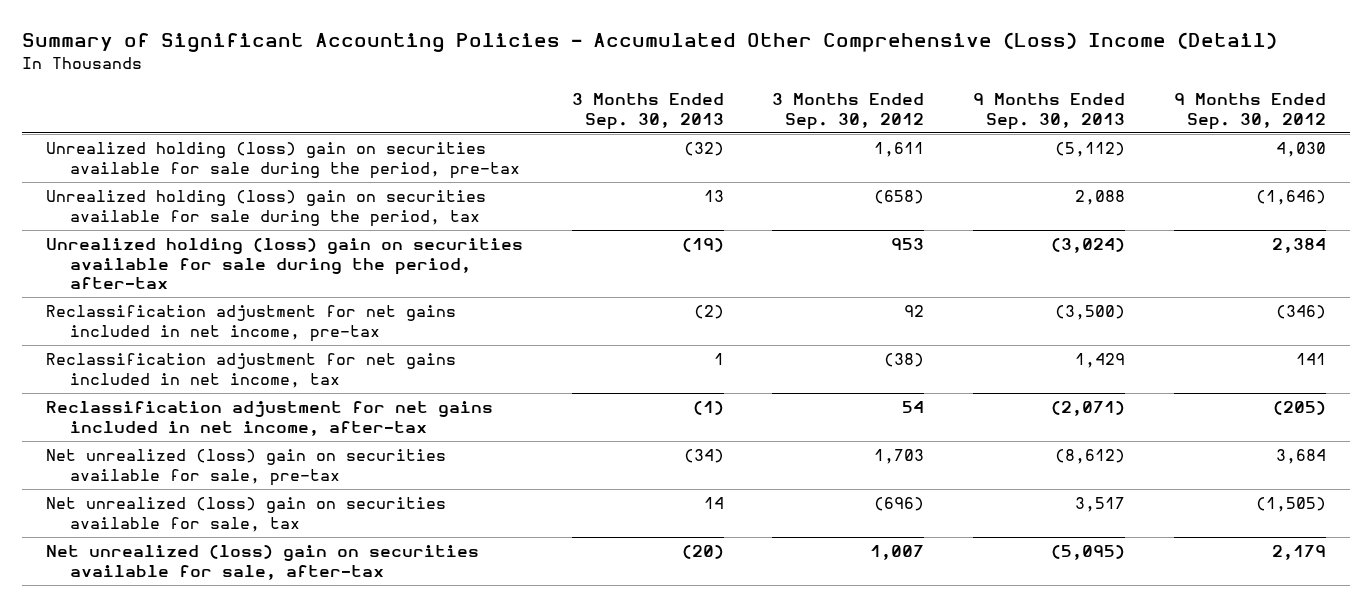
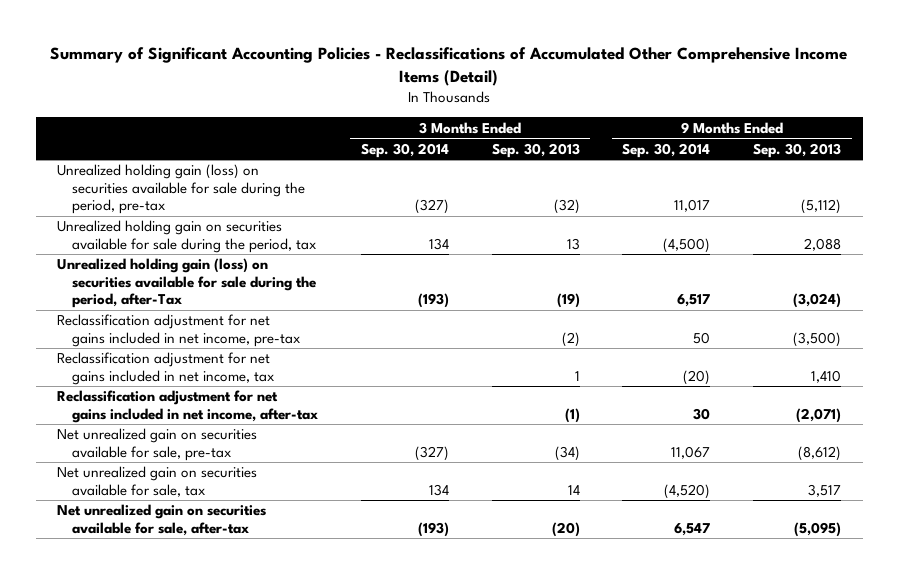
- Summary of Significant Accounting Policies - Accumulated Other Comprehensive (Loss) Income (Detail)
+ Summary of Significant Accounting Policies - Reclassifications of Accumulated Other Comprehensive Income Items (Detail)
- | 3 Months Ended Sep. 30, 2013 | 3 Months Ended Sep. 30, 2012 | 9 Months Ended Sep. 30, 2013 | 9 Months Ended Sep. 30, 2012
+ | 3 Months Ended Sep. 30, 2014 | 3 Months Ended Sep. 30, 2013 | 9 Months Ended Sep. 30, 2014 | 9 Months Ended Sep. 30, 2013
- Unrealized holding (loss) gain on securities available for sale during the period, pre-tax | (32) | 1,611 | (5,112) | 4,030
- Unrealized holding (loss) gain on securities available for sale during the period, tax | 13 | (658) | 2,088 | (1,646)
- Unrealized holding (loss) gain on securities available for sale during the period, after-tax | (19) | 953 | (3,024) | 2,384
+ Unrealized holding gain (loss) on securities available for sale during the period, pre-tax | (327) | (32) | 11,017 | (5,112)
+ Unrealized holding gain on securities available for sale during the period, tax | 134 | 13 | (4,500) | 2,088
+ Unrealized holding gain (loss) on securities available for sale during the period, after-Tax | (193) | (19) | 6,517 | (3,024)
- Reclassification adjustment for net gains included in net income, tax | 1 | (38) | 1,429 | 141
+ Reclassification adjustment for net gains included in net income, tax | | 1 | (20) | 1,410
- Net unrealized (loss) gain on securities available for sale, pre-tax | (34) | 1,703 | (8,612) | 3,684
- Net unrealized (loss) gain on securities available for sale, tax | 14 | (696) | 3,517 | (1,505)
- Net unrealized (loss) gain on securities available for sale, after-tax | (20) | 1,007 | (5,095) | 2,179
+ Net unrealized gain on securities available for sale, pre-tax | (327) | (34) | 11,067 | (8,612)
+ Net unrealized gain on securities available for sale, tax | 134 | 14 | (4,520) | 3,517
+ Net unrealized gain on securities available for sale, after-tax | (193) | (20) | 6,547 | (5,095)

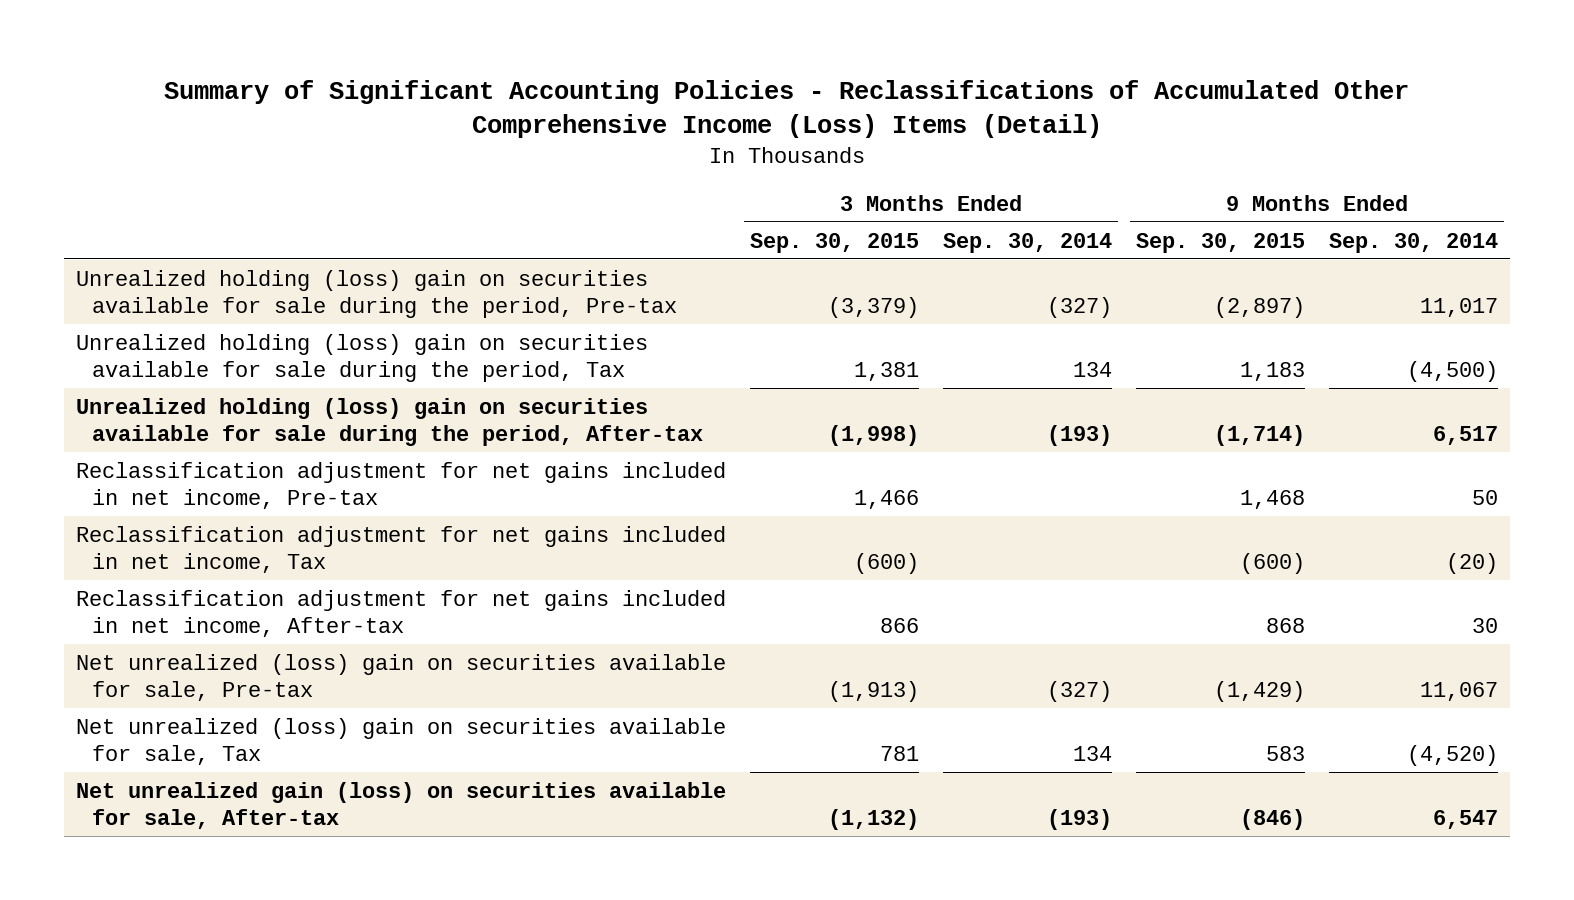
- Summary of Significant Accounting Policies - Reclassifications of Accumulated Other Comprehensive Income Items (Detail)
+ Summary of Significant Accounting Policies - Reclassifications of Accumulated Other Comprehensive Income (Loss) Items (Detail)
- | 3 Months Ended Sep. 30, 2014 | 3 Months Ended Sep. 30, 2013 | 9 Months Ended Sep. 30, 2014 | 9 Months Ended Sep. 30, 2013
+ | 3 Months Ended Sep. 30, 2015 | 3 Months Ended Sep. 30, 2014 | 9 Months Ended Sep. 30, 2015 | 9 Months Ended Sep. 30, 2014
- Unrealized holding gain (loss) on securities available for sale during the period, pre-tax | (327) | (32) | 11,017 | (5,112)
- Unrealized holding gain on securities available for sale during the period, tax | 134 | 13 | (4,500) | 2,088
- Unrealized holding gain (loss) on securities available for sale during the period, after-Tax | (193) | (19) | 6,517 | (3,024)
- Reclassification adjustment for net gains included in net income, pre-tax | | (2) | 50 | (3,500)
- Reclassification adjustment for net gains included in net income, tax | | 1 | (20) | 1,410
- Reclassification adjustment for net gains included in net income, after-tax | | (1) | 30 | (2,071)
- Net unrealized gain on securities available for sale, pre-tax | (327) | (34) | 11,067 | (8,612)
- Net unrealized gain on securities available for sale, tax | 134 | 14 | (4,520) | 3,517
- Net unrealized gain on securities available for sale, after-tax | (193) | (20) | 6,547 | (5,095)
+ Unrealized holding (loss) gain on securities available for sale during the period, Pre-tax | (3,379) | (327) | (2,897) | 11,017
+ Unrealized holding (loss) gain on securities available for sale during the period, Tax | 1,381 | 134 | 1,183 | (4,500)
+ Unrealized holding (loss) gain on securities available for sale during the period, After-tax | (1,998) | (193) | (1,714) | 6,517
+ Reclassification adjustment for net gains included in net income, Pre-tax | 1,466 | | 1,468 | 50
+ Reclassification adjustment for net gains included in net income, Tax | (600) | | (600) | (20)
+ Reclassification adjustment for net gains included in net income, After-tax | 866 | | 868 | 30
+ Net unrealized (loss) gain on securities available for sale, Pre-tax | (1,913) | (327) | (1,429) | 11,067
+ Net unrealized (loss) gain on securities available for sale, Tax | 781 | 134 | 583 | (4,520)
+ Net unrealized gain (loss) on securities available for sale, After-tax | (1,132) | (193) | (846) | 6,547

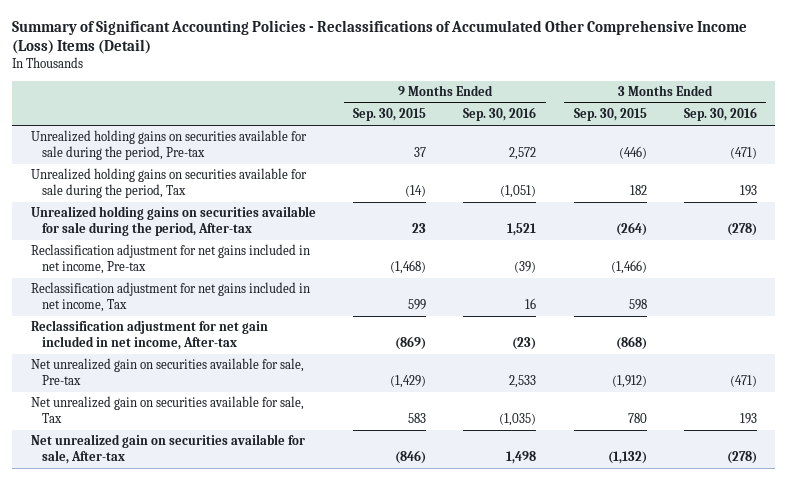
- | 3 Months Ended Sep. 30, 2015 | 3 Months Ended Sep. 30, 2014 | 9 Months Ended Sep. 30, 2015 | 9 Months Ended Sep. 30, 2014
+ | 9 Months Ended Sep. 30, 2015 | 9 Months Ended Sep. 30, 2016 | 3 Months Ended Sep. 30, 2015 | 3 Months Ended Sep. 30, 2016
- Unrealized holding (loss) gain on securities available for sale during the period, Pre-tax | (3,379) | (327) | (2,897) | 11,017
- Unrealized holding (loss) gain on securities available for sale during the period, Tax | 1,381 | 134 | 1,183 | (4,500)
- Unrealized holding (loss) gain on securities available for sale during the period, After-tax | (1,998) | (193) | (1,714) | 6,517
- Reclassification adjustment for net gains included in net income, Pre-tax | 1,466 | | 1,468 | 50
- Reclassification adjustment for net gains included in net income, Tax | (600) | | (600) | (20)
- Reclassification adjustment for net gains included in net income, After-tax | 866 | | 868 | 30
- Net unrealized (loss) gain on securities available for sale, Pre-tax | (1,913) | (327) | (1,429) | 11,067
- Net unrealized (loss) gain on securities available for sale, Tax | 781 | 134 | 583 | (4,520)
- Net unrealized gain (loss) on securities available for sale, After-tax | (1,132) | (193) | (846) | 6,547
+ Unrealized holding gains on securities available for sale during the period, Pre-tax | 37 | 2,572 | (446) | (471)
+ Unrealized holding gains on securities available for sale during the period, Tax | (14) | (1,051) | 182 | 193
+ Unrealized holding gains on securities available for sale during the period, After-tax | 23 | 1,521 | (264) | (278)
+ Reclassification adjustment for net gains included in net income, Pre-tax | (1,468) | (39) | (1,466) |
+ Reclassification adjustment for net gains included in net income, Tax | 599 | 16 | 598 |
+ Reclassification adjustment for net gain included in net income, After-tax | (869) | (23) | (868) |
+ Net unrealized gain on securities available for sale, Pre-tax | (1,429) | 2,533 | (1,912) | (471)
+ Net unrealized gain on securities available for sale, Tax | 583 | (1,035) | 780 | 193
+ Net unrealized gain on securities available for sale, After-tax | (846) | 1,498 | (1,132) | (278)

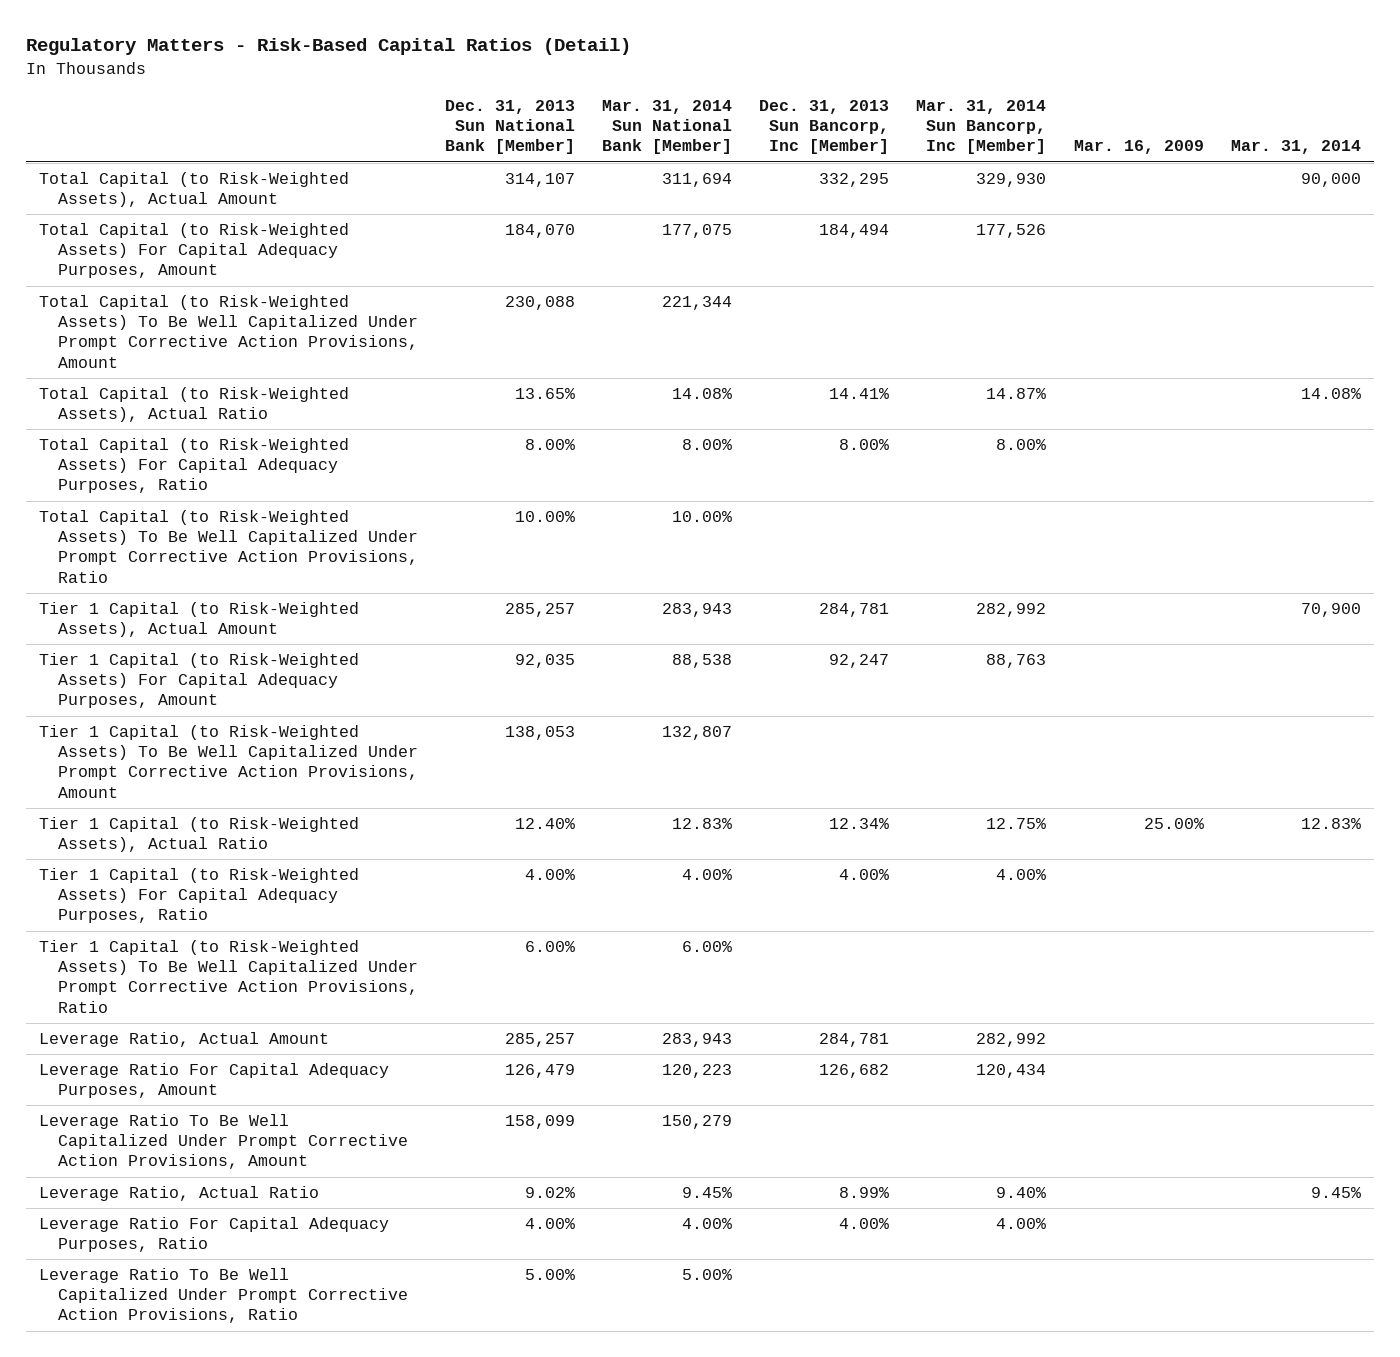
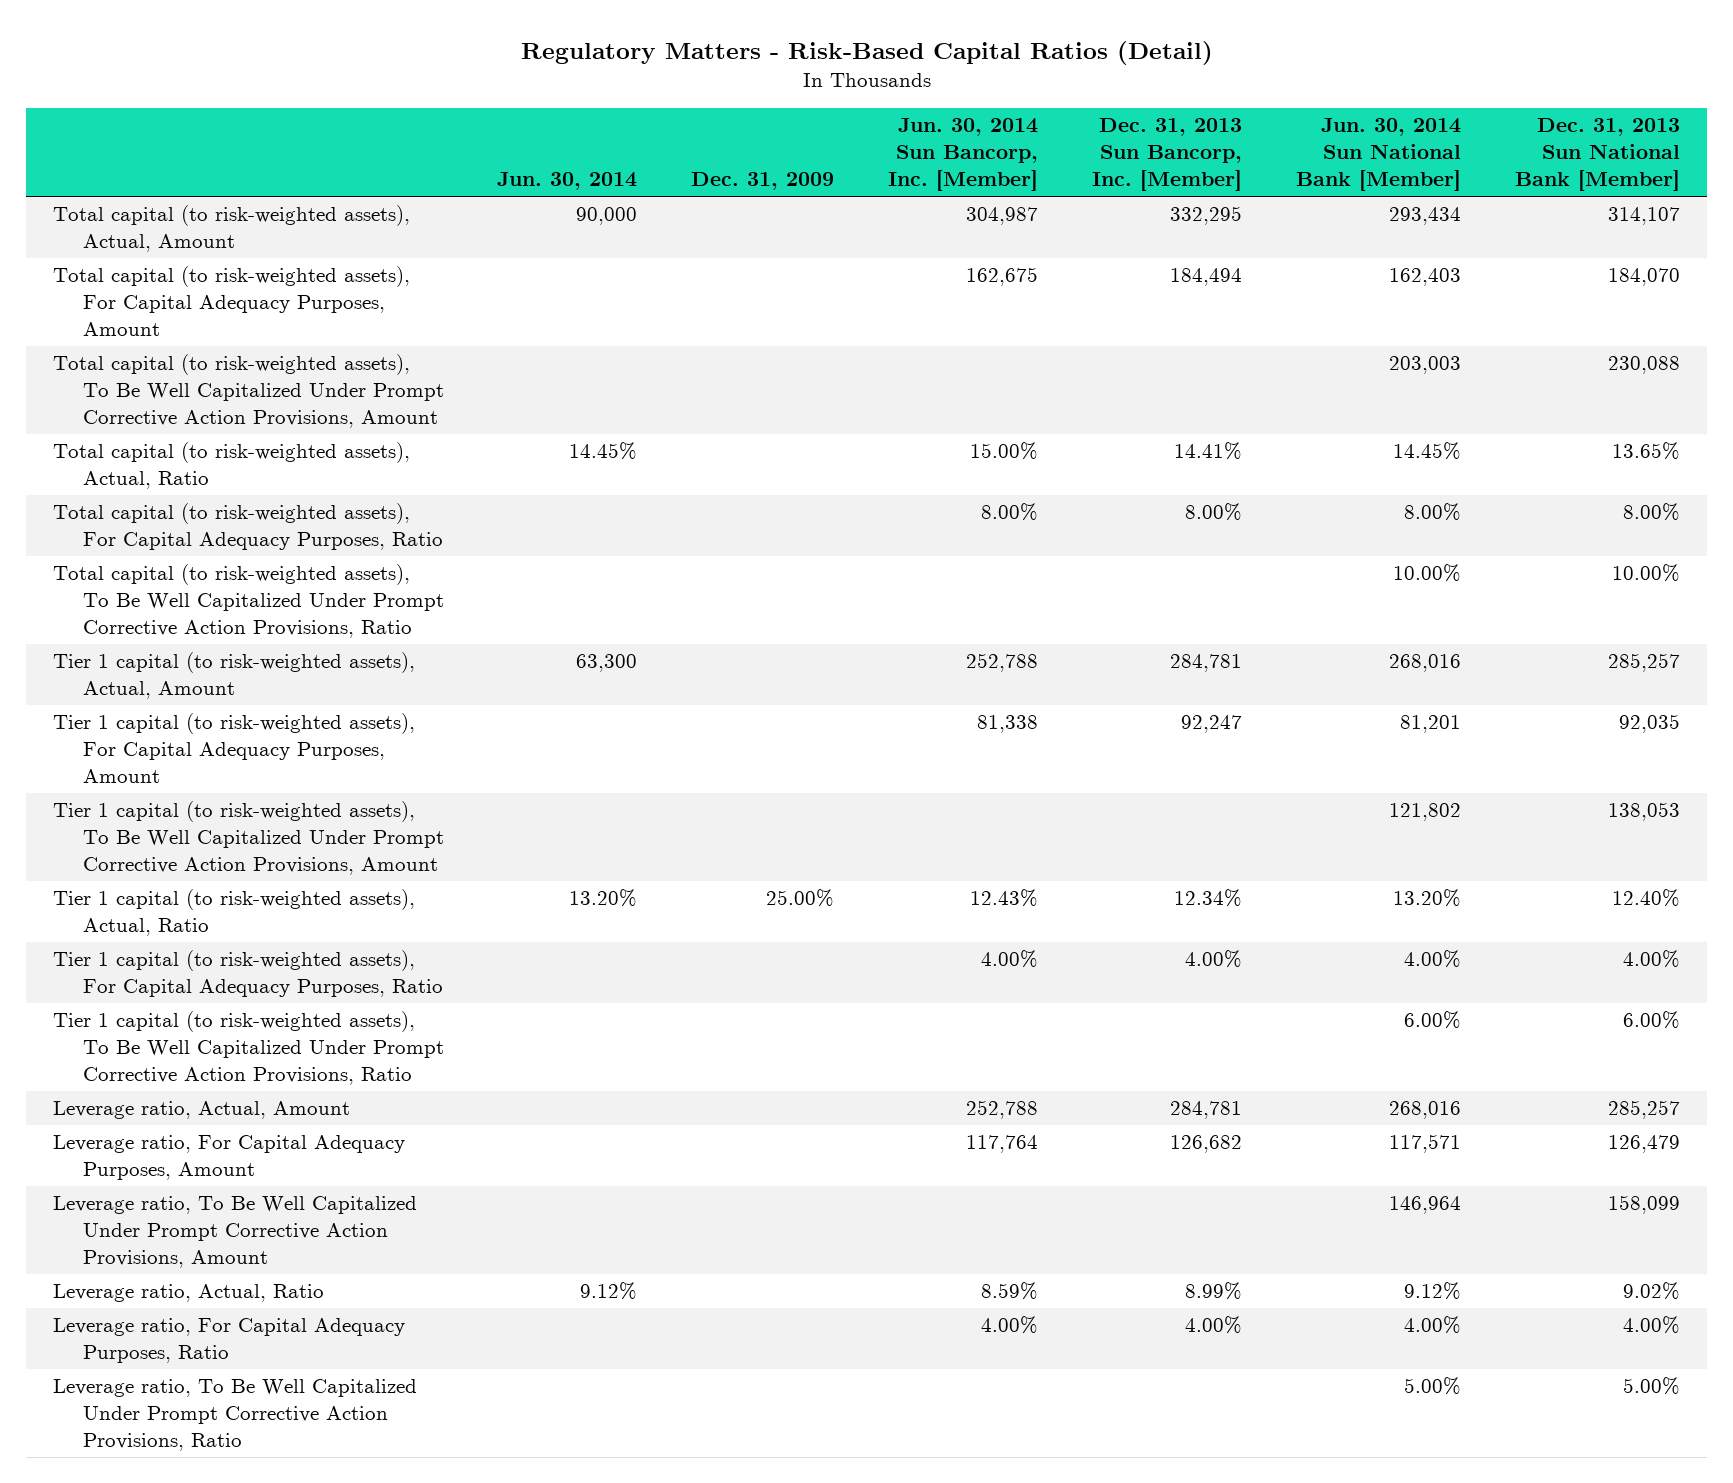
- | Dec. 31, 2013 Sun National Bank [Member] | Mar. 31, 2014 Sun National Bank [Member] | Dec. 31, 2013 Sun Bancorp, Inc [Member] | Mar. 31, 2014 Sun Bancorp, Inc [Member] | Mar. 16, 2009 | Mar. 31, 2014
+ | Jun. 30, 2014 | Dec. 31, 2009 | Jun. 30, 2014 Sun Bancorp, Inc. [Member] | Dec. 31, 2013 Sun Bancorp, Inc. [Member] | Jun. 30, 2014 Sun National Bank [Member] | Dec. 31, 2013 Sun National Bank [Member]
- Total Capital (to Risk-Weighted Assets), Actual Amount | 314,107 | 311,694 | 332,295 | 329,930 | | 90,000
- Total Capital (to Risk-Weighted Assets) For Capital Adequacy Purposes, Amount | 184,070 | 177,075 | 184,494 | 177,526 | |
- Total Capital (to Risk-Weighted Assets) To Be Well Capitalized Under Prompt Corrective Action Provisions, Amount | 230,088 | 221,344 | | | |
- Total Capital (to Risk-Weighted Assets), Actual Ratio | 13.65% | 14.08% | 14.41% | 14.87% | | 14.08%
- Total Capital (to Risk-Weighted Assets) For Capital Adequacy Purposes, Ratio | 8.00% | 8.00% | 8.00% | 8.00% | |
- Total Capital (to Risk-Weighted Assets) To Be Well Capitalized Under Prompt Corrective Action Provisions, Ratio | 10.00% | 10.00% | | | |
- Tier 1 Capital (to Risk-Weighted Assets), Actual Amount | 285,257 | 283,943 | 284,781 | 282,992 | | 70,900
- Tier 1 Capital (to Risk-Weighted Assets) For Capital Adequacy Purposes, Amount | 92,035 | 88,538 | 92,247 | 88,763 | |
- Tier 1 Capital (to Risk-Weighted Assets) To Be Well Capitalized Under Prompt Corrective Action Provisions, Amount | 138,053 | 132,807 | | | |
- Tier 1 Capital (to Risk-Weighted Assets), Actual Ratio | 12.40% | 12.83% | 12.34% | 12.75% | 25.00% | 12.83%
- Tier 1 Capital (to Risk-Weighted Assets) For Capital Adequacy Purposes, Ratio | 4.00% | 4.00% | 4.00% | 4.00% | |
- Tier 1 Capital (to Risk-Weighted Assets) To Be Well Capitalized Under Prompt Corrective Action Provisions, Ratio | 6.00% | 6.00% | | | |
- Leverage Ratio, Actual Amount | 285,257 | 283,943 | 284,781 | 282,992 | |
- Leverage Ratio For Capital Adequacy Purposes, Amount | 126,479 | 120,223 | 126,682 | 120,434 | |
- Leverage Ratio To Be Well Capitalized Under Prompt Corrective Action Provisions, Amount | 158,099 | 150,279 | | | |
- Leverage Ratio, Actual Ratio | 9.02% | 9.45% | 8.99% | 9.40% | | 9.45%
- Leverage Ratio For Capital Adequacy Purposes, Ratio | 4.00% | 4.00% | 4.00% | 4.00% | |
- Leverage Ratio To Be Well Capitalized Under Prompt Corrective Action Provisions, Ratio | 5.00% | 5.00% | | | |
+ Total capital (to risk-weighted assets), Actual, Amount | 90,000 | | 304,987 | 332,295 | 293,434 | 314,107
+ Total capital (to risk-weighted assets), For Capital Adequacy Purposes, Amount | | | 162,675 | 184,494 | 162,403 | 184,070
+ Total capital (to risk-weighted assets), To Be Well Capitalized Under Prompt Corrective Action Provisions, Amount | | | | | 203,003 | 230,088
+ Total capital (to risk-weighted assets), Actual, Ratio | 14.45% | | 15.00% | 14.41% | 14.45% | 13.65%
+ Total capital (to risk-weighted assets), For Capital Adequacy Purposes, Ratio | | | 8.00% | 8.00% | 8.00% | 8.00%
+ Total capital (to risk-weighted assets), To Be Well Capitalized Under Prompt Corrective Action Provisions, Ratio | | | | | 10.00% | 10.00%
+ Tier 1 capital (to risk-weighted assets), Actual, Amount | 63,300 | | 252,788 | 284,781 | 268,016 | 285,257
+ Tier 1 capital (to risk-weighted assets), For Capital Adequacy Purposes, Amount | | | 81,338 | 92,247 | 81,201 | 92,035
+ Tier 1 capital (to risk-weighted assets), To Be Well Capitalized Under Prompt Corrective Action Provisions, Amount | | | | | 121,802 | 138,053
+ Tier 1 capital (to risk-weighted assets), Actual, Ratio | 13.20% | 25.00% | 12.43% | 12.34% | 13.20% | 12.40%
+ Tier 1 capital (to risk-weighted assets), For Capital Adequacy Purposes, Ratio | | | 4.00% | 4.00% | 4.00% | 4.00%
+ Tier 1 capital (to risk-weighted assets), To Be Well Capitalized Under Prompt Corrective Action Provisions, Ratio | | | | | 6.00% | 6.00%
+ Leverage ratio, Actual, Amount | | | 252,788 | 284,781 | 268,016 | 285,257
+ Leverage ratio, For Capital Adequacy Purposes, Amount | | | 117,764 | 126,682 | 117,571 | 126,479
+ Leverage ratio, To Be Well Capitalized Under Prompt Corrective Action Provisions, Amount | | | | | 146,964 | 158,099
+ Leverage ratio, Actual, Ratio | 9.12% | | 8.59% | 8.99% | 9.12% | 9.02%
+ Leverage ratio, For Capital Adequacy Purposes, Ratio | | | 4.00% | 4.00% | 4.00% | 4.00%
+ Leverage ratio, To Be Well Capitalized Under Prompt Corrective Action Provisions, Ratio | | | | | 5.00% | 5.00%

